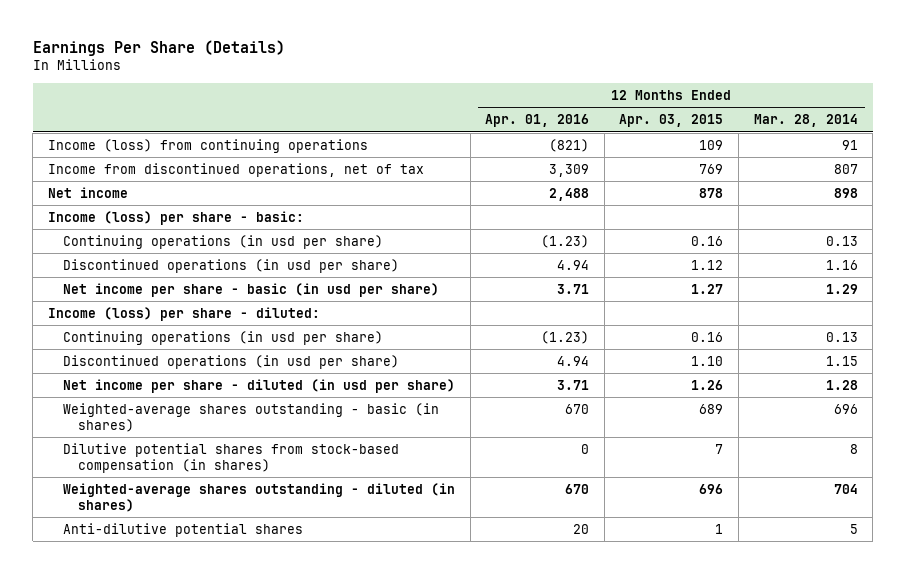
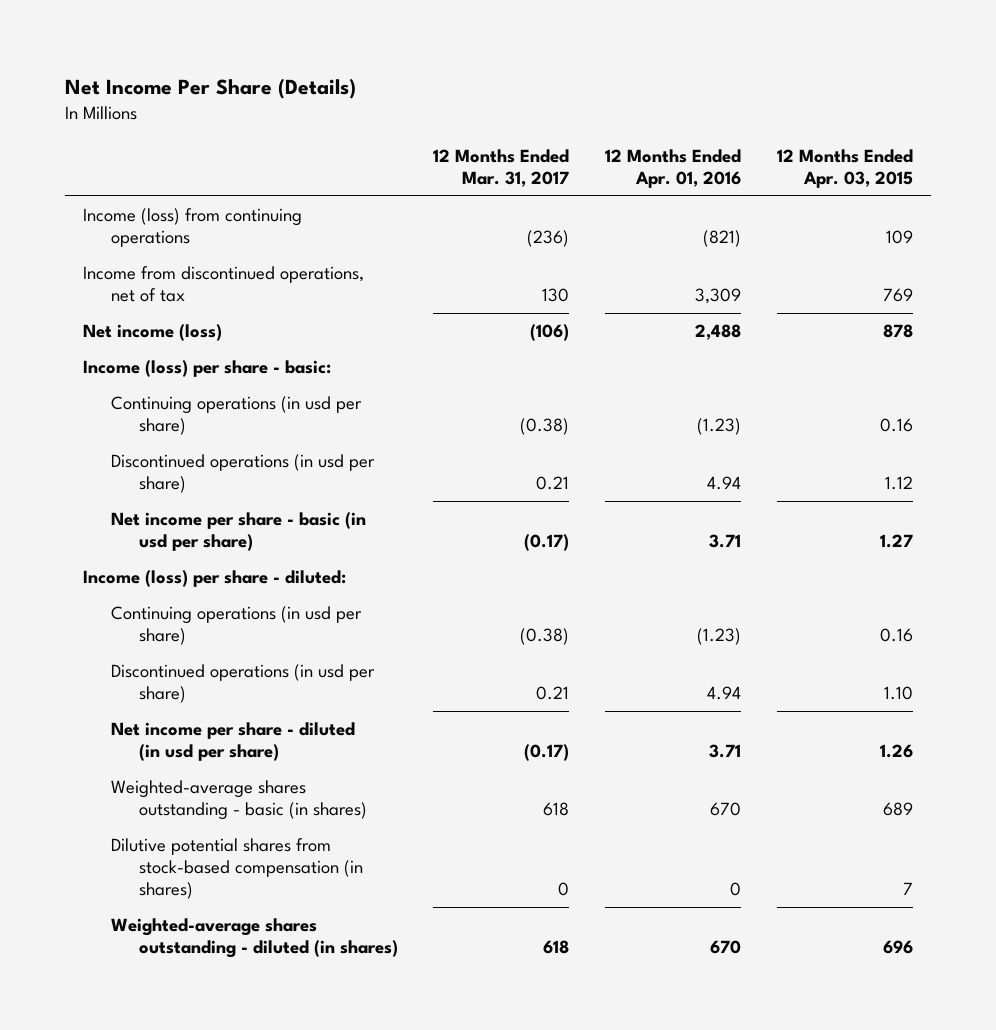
- Earnings Per Share (Details)
+ Net Income Per Share (Details)
- | 12 Months Ended Apr. 01, 2016 | 12 Months Ended Apr. 03, 2015 | 12 Months Ended Mar. 28, 2014
+ | 12 Months Ended Mar. 31, 2017 | 12 Months Ended Apr. 01, 2016 | 12 Months Ended Apr. 03, 2015
- Net income | 2,488 | 878 | 898
+ Net income (loss) | (106) | 2,488 | 878
- Anti-dilutive potential shares | 20 | 1 | 5

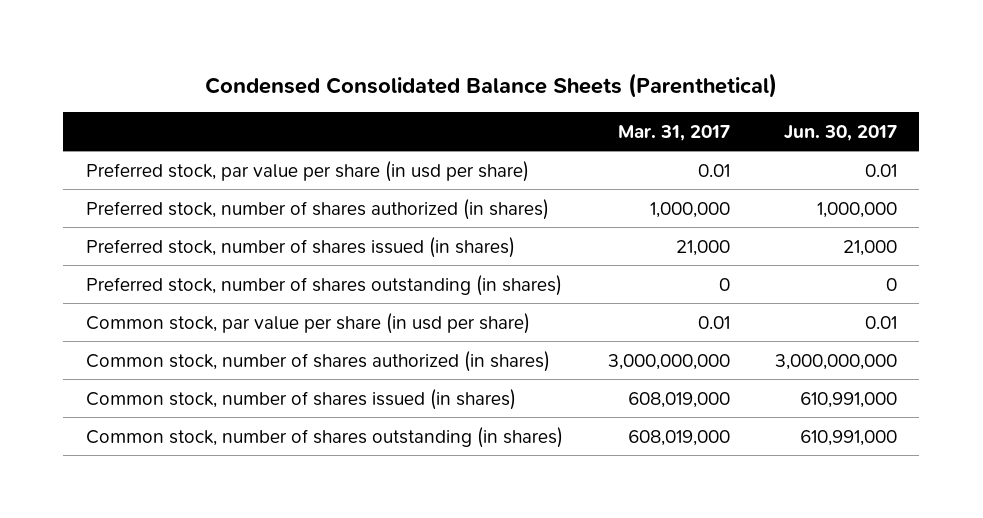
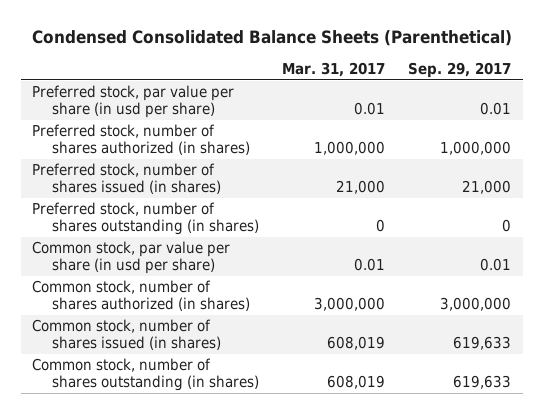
- | Mar. 31, 2017 | Jun. 30, 2017
+ | Mar. 31, 2017 | Sep. 29, 2017
- Common stock, number of shares authorized (in shares) | 3,000,000,000 | 3,000,000,000
- Common stock, number of shares issued (in shares) | 608,019,000 | 610,991,000
- Common stock, number of shares outstanding (in shares) | 608,019,000 | 610,991,000
+ Common stock, number of shares authorized (in shares) | 3,000,000 | 3,000,000
+ Common stock, number of shares issued (in shares) | 608,019 | 619,633
+ Common stock, number of shares outstanding (in shares) | 608,019 | 619,633

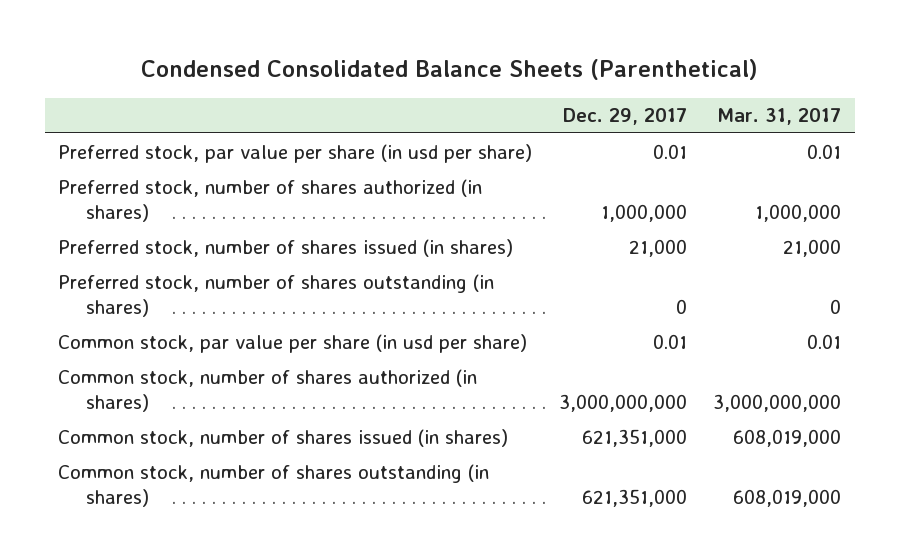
- | Mar. 31, 2017 | Sep. 29, 2017
+ | Dec. 29, 2017 | Mar. 31, 2017
- Common stock, number of shares authorized (in shares) | 3,000,000 | 3,000,000
- Common stock, number of shares issued (in shares) | 608,019 | 619,633
- Common stock, number of shares outstanding (in shares) | 608,019 | 619,633
+ Common stock, number of shares authorized (in shares) | 3,000,000,000 | 3,000,000,000
+ Common stock, number of shares issued (in shares) | 621,351,000 | 608,019,000
+ Common stock, number of shares outstanding (in shares) | 621,351,000 | 608,019,000

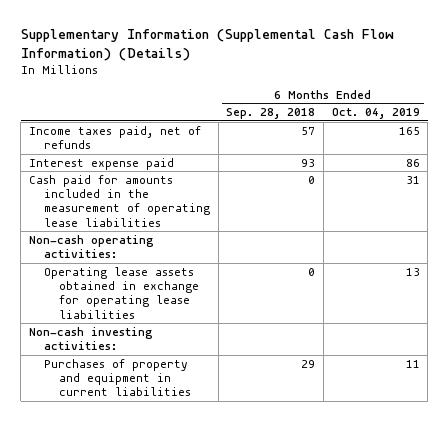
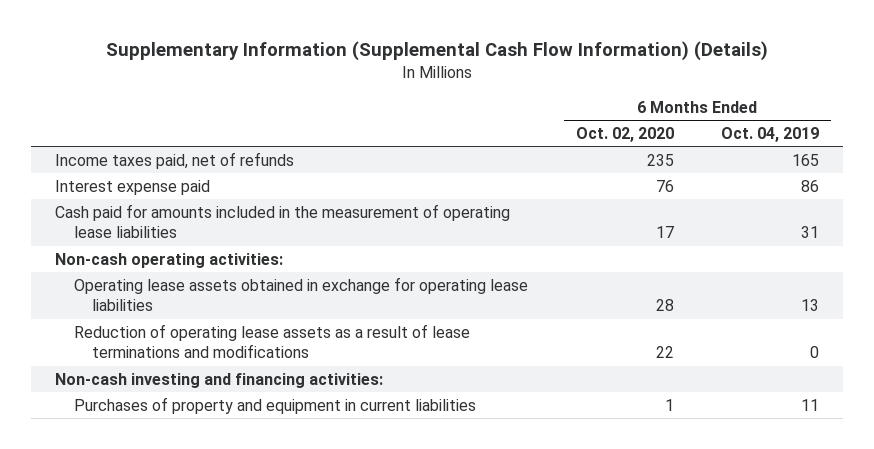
- | 6 Months Ended Sep. 28, 2018 | 6 Months Ended Oct. 04, 2019
+ | 6 Months Ended Oct. 02, 2020 | 6 Months Ended Oct. 04, 2019
- Non-cash investing activities:
+ Reduction of operating lease assets as a result of lease terminations and modifications | 22 | 0
+ Non-cash investing and financing activities:

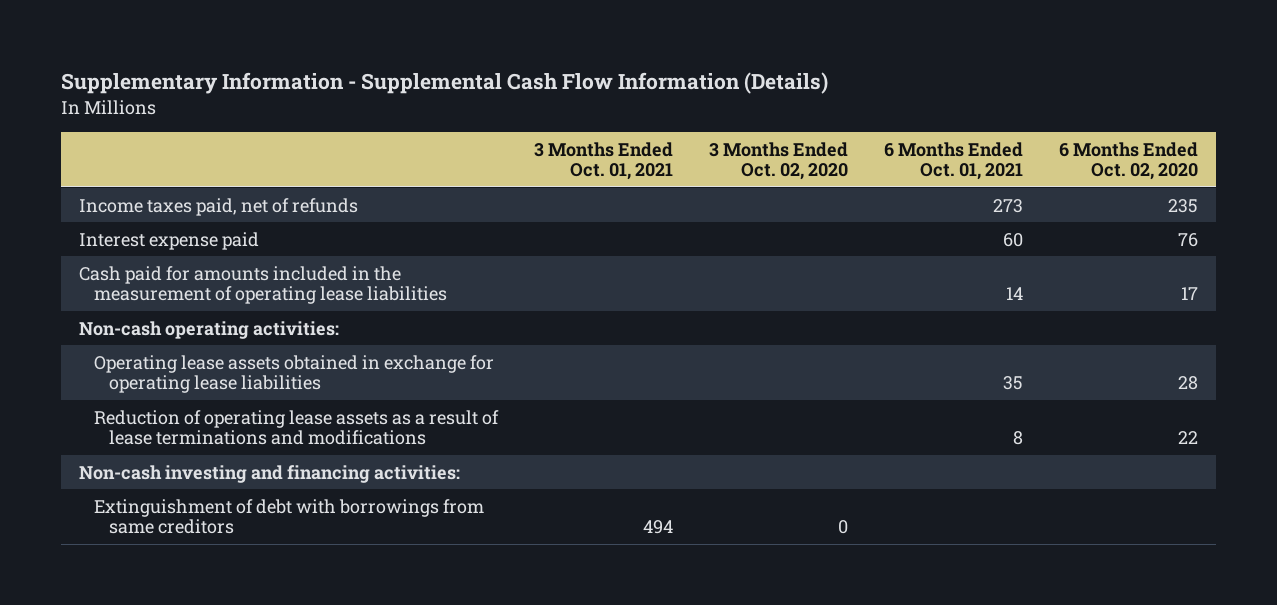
- Supplementary Information (Supplemental Cash Flow Information) (Details)
+ Supplementary Information - Supplemental Cash Flow Information (Details)
- | 6 Months Ended Oct. 02, 2020 | 6 Months Ended Oct. 04, 2019
+ | 3 Months Ended Oct. 01, 2021 | 3 Months Ended Oct. 02, 2020 | 6 Months Ended Oct. 01, 2021 | 6 Months Ended Oct. 02, 2020
- Purchases of property and equipment in current liabilities | 1 | 11
+ Extinguishment of debt with borrowings from same creditors | 494 | 0 | |

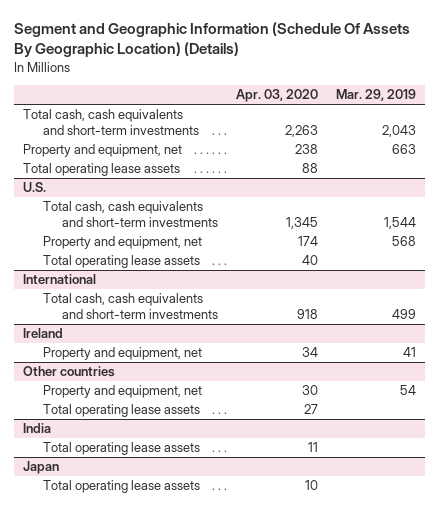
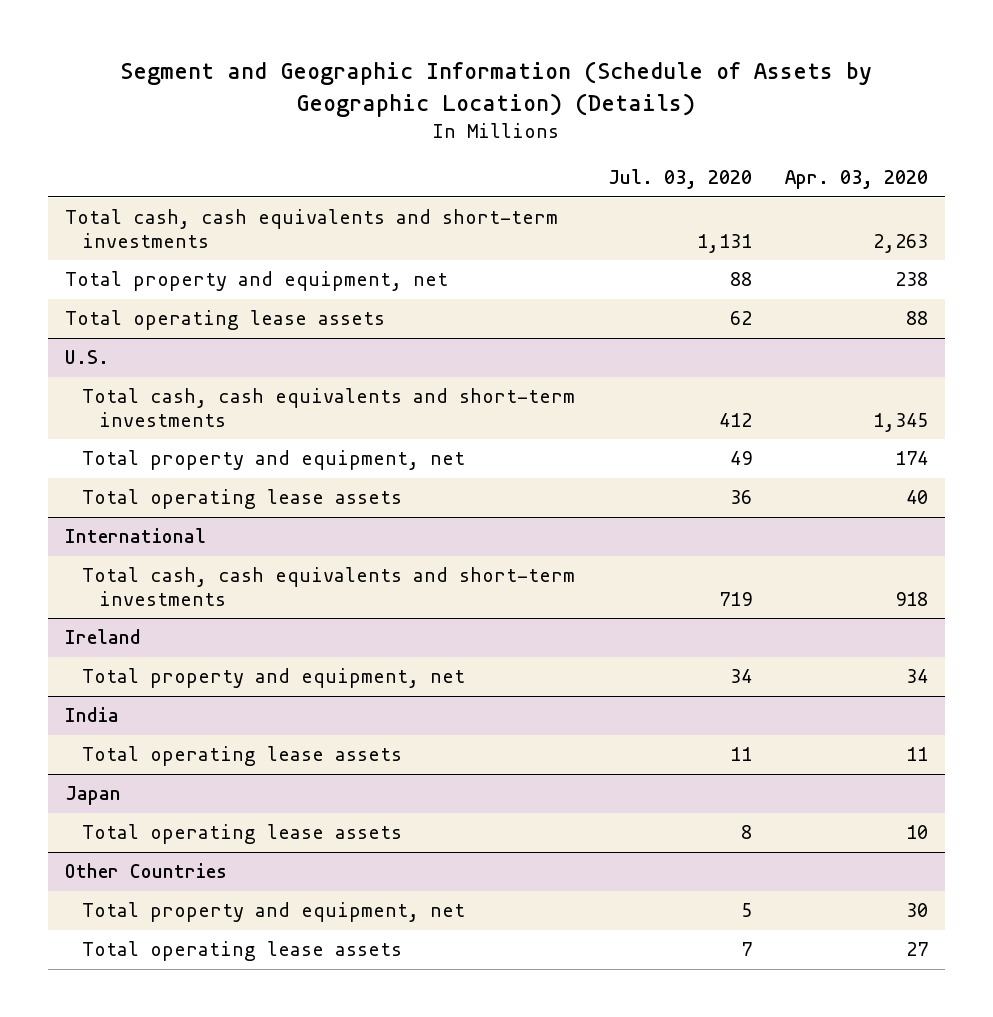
- Segment and Geographic Information (Schedule Of Assets By Geographic Location) (Details)
+ Segment and Geographic Information (Schedule of Assets by Geographic Location) (Details)
- | Apr. 03, 2020 | Mar. 29, 2019
+ | Jul. 03, 2020 | Apr. 03, 2020
- Property and equipment, net | 238 | 663
+ Total property and equipment, net | 88 | 238
@ U.S.
- Property and equipment, net | 174 | 568
+ Total property and equipment, net | 49 | 174
@ Ireland
- Property and equipment, net | 34 | 41
- Other countries
- Property and equipment, net | 30 | 54
- Total operating lease assets | 27 |
@ Ireland
+ Total property and equipment, net | 34 | 34
+ Other Countries
+ Total property and equipment, net | 5 | 30
+ Total operating lease assets | 7 | 27

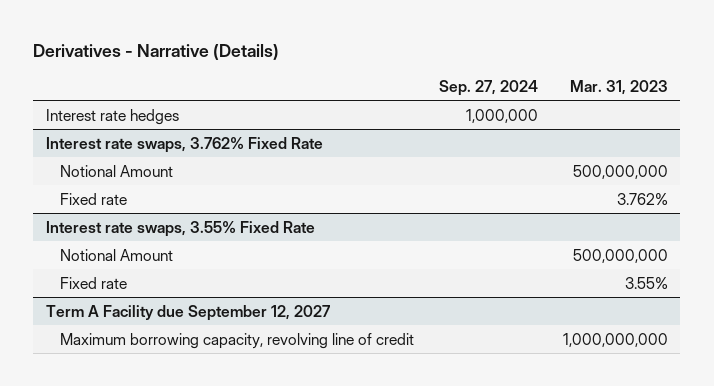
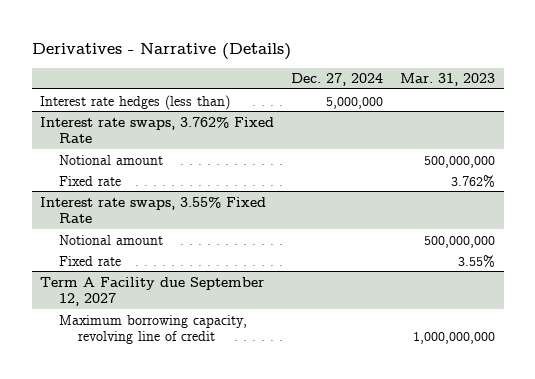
- | Sep. 27, 2024 | Mar. 31, 2023
+ | Dec. 27, 2024 | Mar. 31, 2023
- Interest rate hedges | 1,000,000 |
+ Interest rate hedges (less than) | 5,000,000 |
@ Interest rate swaps, 3.762% Fixed Rate
- Notional Amount | | 500,000,000
+ Notional amount | | 500,000,000
@ Interest rate swaps, 3.55% Fixed Rate
- Notional Amount | | 500,000,000
+ Notional amount | | 500,000,000

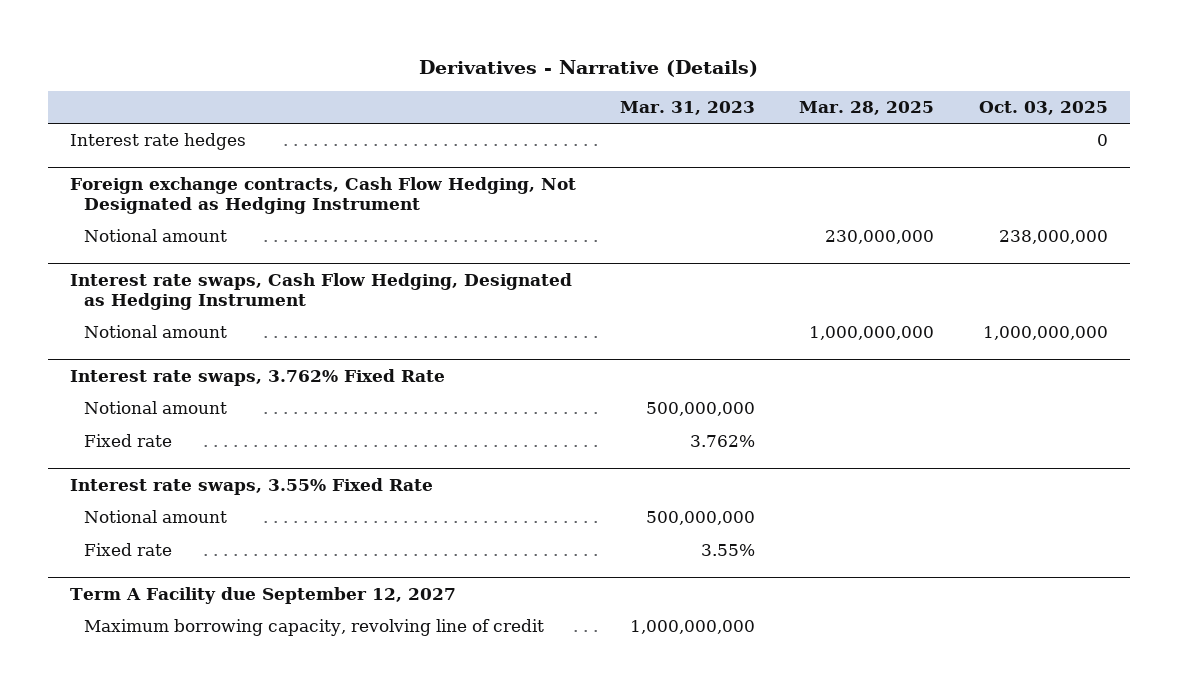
- | Dec. 27, 2024 | Mar. 31, 2023
+ | Mar. 31, 2023 | Mar. 28, 2025 | Oct. 03, 2025
- Interest rate hedges (less than) | 5,000,000 |
+ Interest rate hedges | | | 0
+ Foreign exchange contracts, Cash Flow Hedging, Not Designated as Hedging Instrument
+ Notional amount | | 230,000,000 | 238,000,000
+ Interest rate swaps, Cash Flow Hedging, Designated as Hedging Instrument
+ Notional amount | | 1,000,000,000 | 1,000,000,000

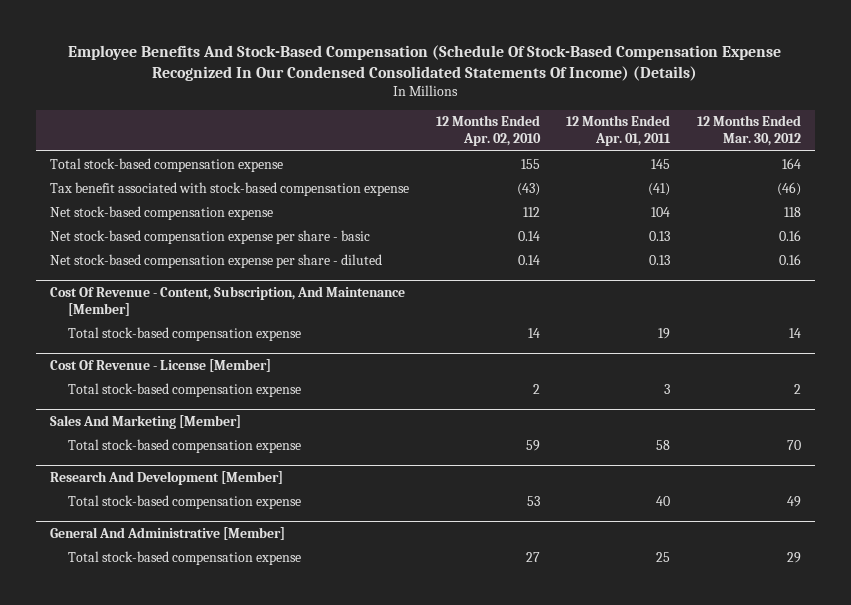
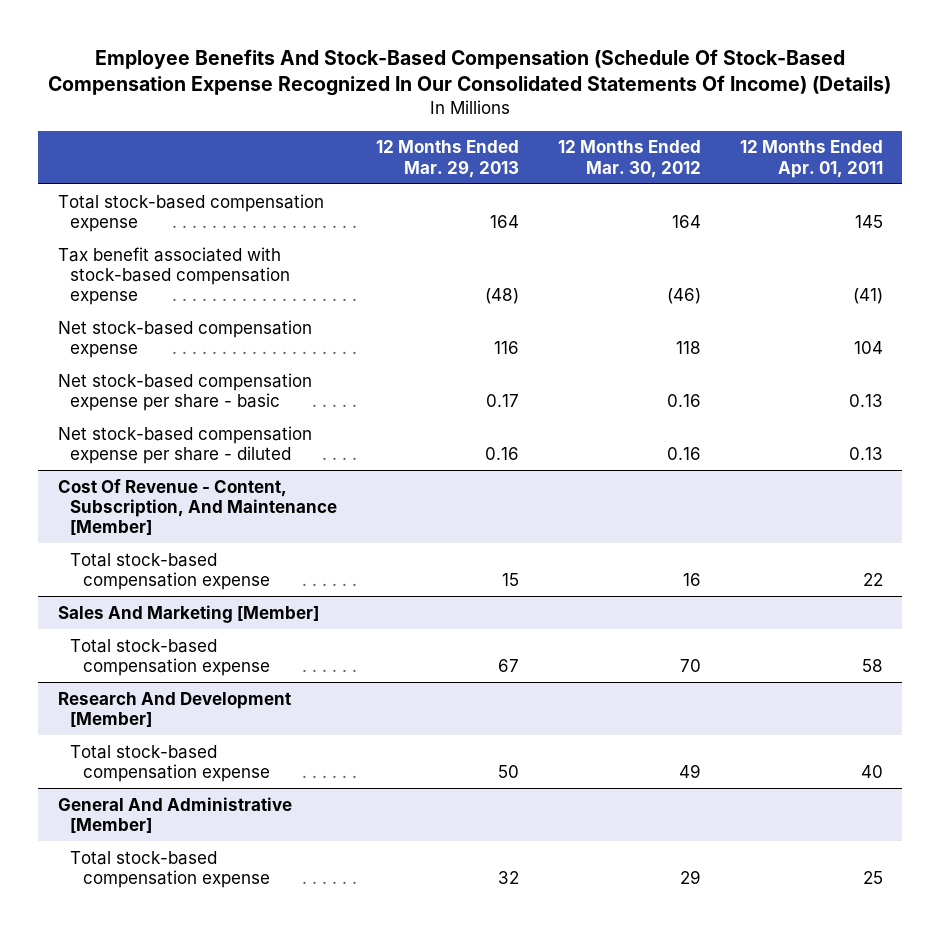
- Employee Benefits And Stock-Based Compensation (Schedule Of Stock-Based Compensation Expense Recognized In Our Condensed Consolidated Statements Of Income) (Details)
+ Employee Benefits And Stock-Based Compensation (Schedule Of Stock-Based Compensation Expense Recognized In Our Consolidated Statements Of Income) (Details)
- | 12 Months Ended Apr. 02, 2010 | 12 Months Ended Apr. 01, 2011 | 12 Months Ended Mar. 30, 2012
+ | 12 Months Ended Mar. 29, 2013 | 12 Months Ended Mar. 30, 2012 | 12 Months Ended Apr. 01, 2011
@ Cost Of Revenue - Content, Subscription, And Maintenance [Member]
- Total stock-based compensation expense | 14 | 19 | 14
- Cost Of Revenue - License [Member]
- Total stock-based compensation expense | 2 | 3 | 2
@ Cost Of Revenue - Content, Subscription, And Maintenance [Member]
+ Total stock-based compensation expense | 15 | 16 | 22

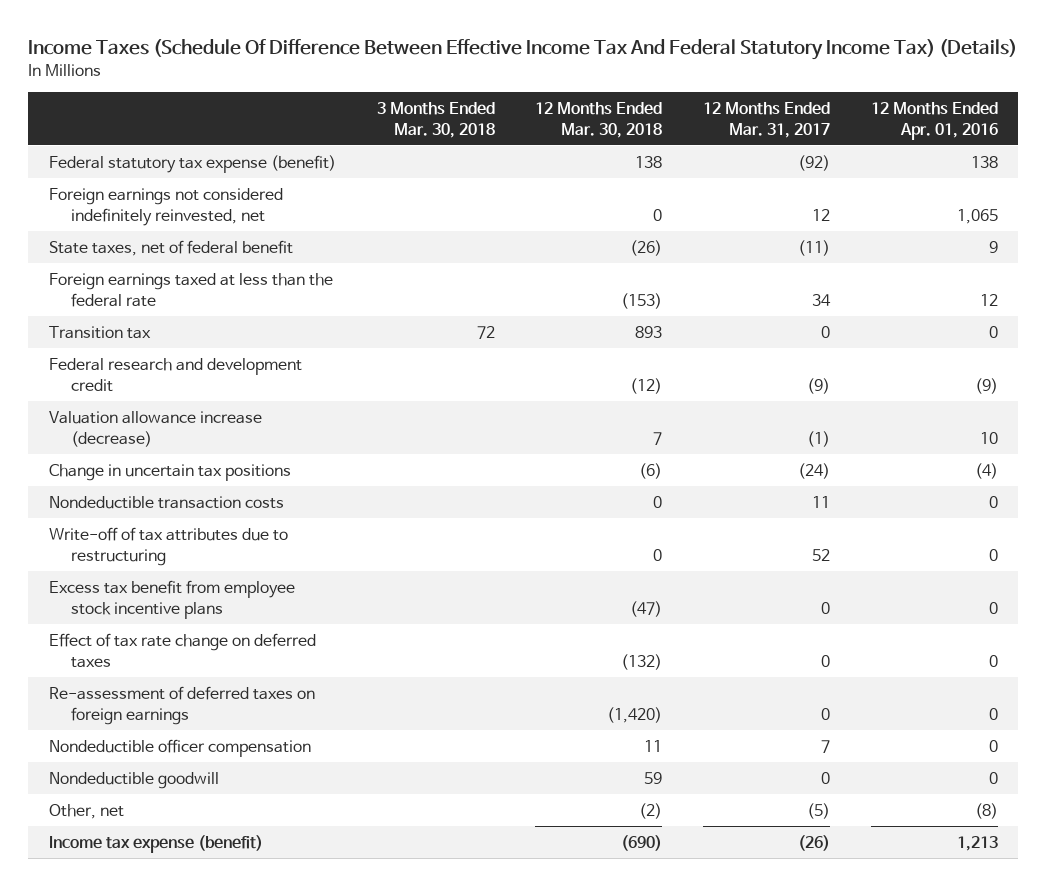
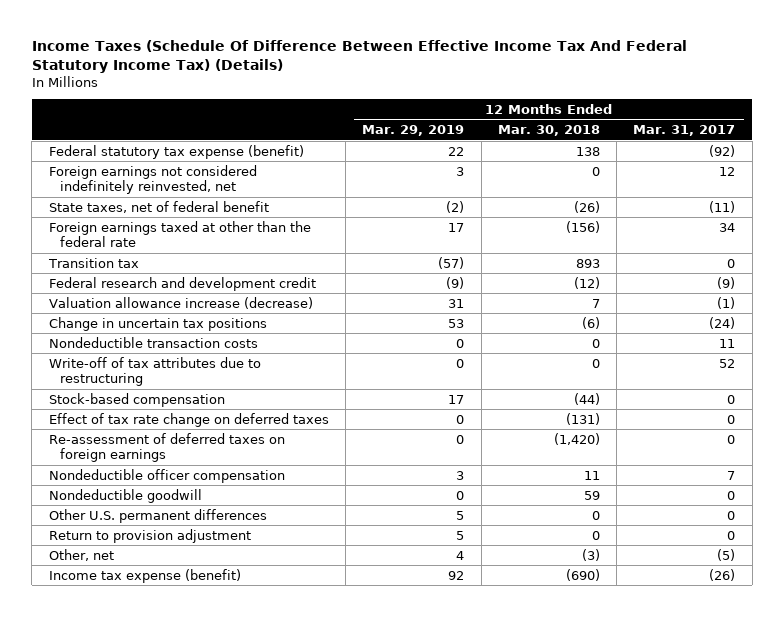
- | 3 Months Ended Mar. 30, 2018 | 12 Months Ended Mar. 30, 2018 | 12 Months Ended Mar. 31, 2017 | 12 Months Ended Apr. 01, 2016
+ | 12 Months Ended Mar. 29, 2019 | 12 Months Ended Mar. 30, 2018 | 12 Months Ended Mar. 31, 2017
- Foreign earnings taxed at less than the federal rate | | (153) | 34 | 12
+ Foreign earnings taxed at other than the federal rate | 17 | (156) | 34
- Excess tax benefit from employee stock incentive plans | | (47) | 0 | 0
- Effect of tax rate change on deferred taxes | | (132) | 0 | 0
+ Stock-based compensation | 17 | (44) | 0
+ Effect of tax rate change on deferred taxes | 0 | (131) | 0
- Other, net | | (2) | (5) | (8)
+ Other U.S. permanent differences | 5 | 0 | 0
+ Return to provision adjustment | 5 | 0 | 0
+ Other, net | 4 | (3) | (5)

